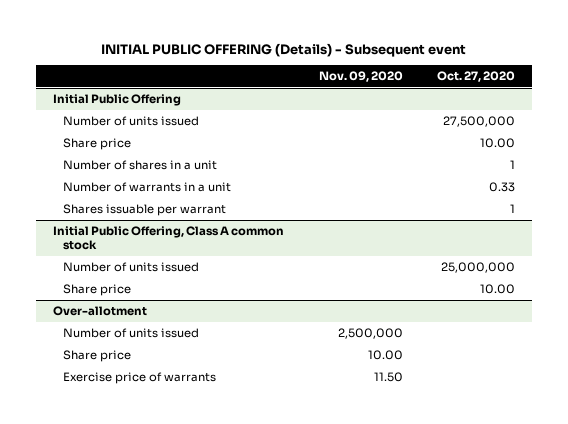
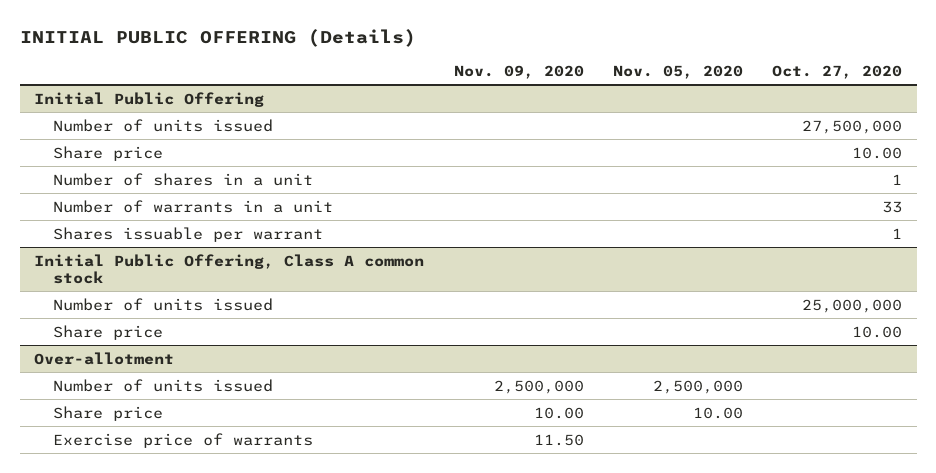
- INITIAL PUBLIC OFFERING (Details) - Subsequent event
+ INITIAL PUBLIC OFFERING (Details)
- | Nov. 09, 2020 | Oct. 27, 2020
+ | Nov. 09, 2020 | Nov. 05, 2020 | Oct. 27, 2020
@ Initial Public Offering
- Number of warrants in a unit | | 0.33
+ Number of warrants in a unit | | | 33

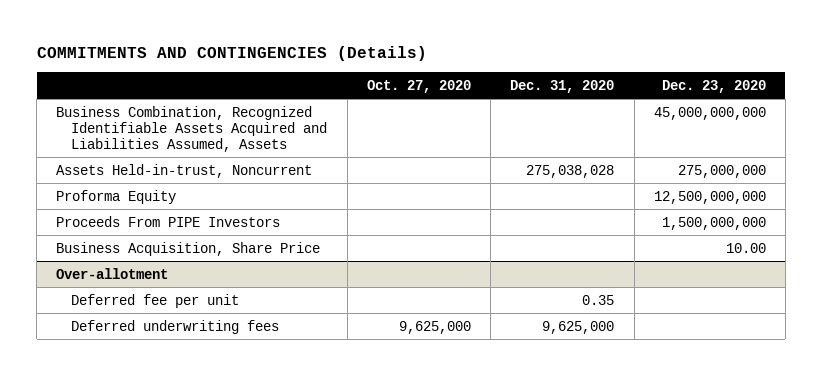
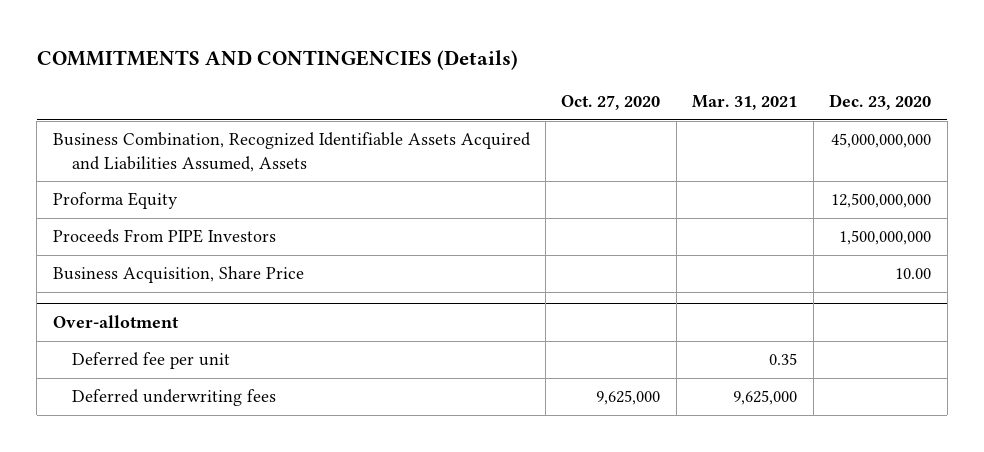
- | Oct. 27, 2020 | Dec. 31, 2020 | Dec. 23, 2020
+ | Oct. 27, 2020 | Mar. 31, 2021 | Dec. 23, 2020
- Assets Held-in-trust, Noncurrent | | 275,038,028 | 275,000,000

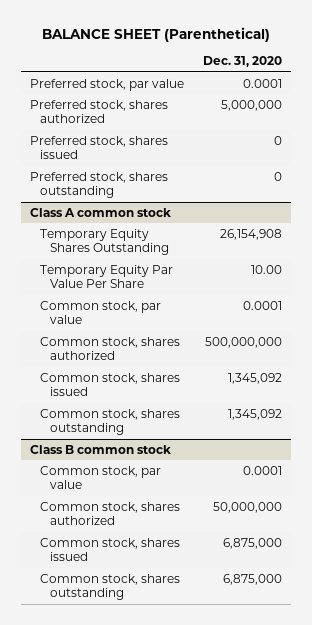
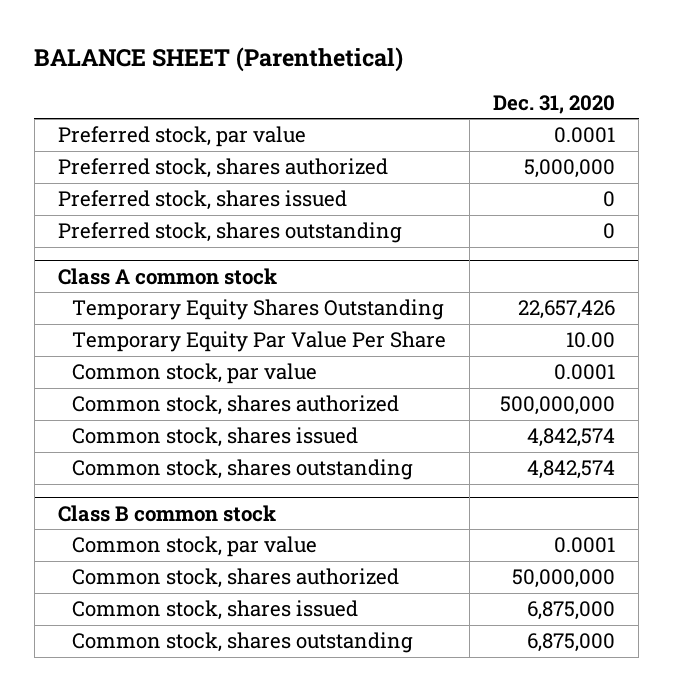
@ Class A common stock
- Temporary Equity Shares Outstanding | 26,154,908
+ Temporary Equity Shares Outstanding | 22,657,426
- Common stock, shares issued | 1,345,092
- Common stock, shares outstanding | 1,345,092
+ Common stock, shares issued | 4,842,574
+ Common stock, shares outstanding | 4,842,574

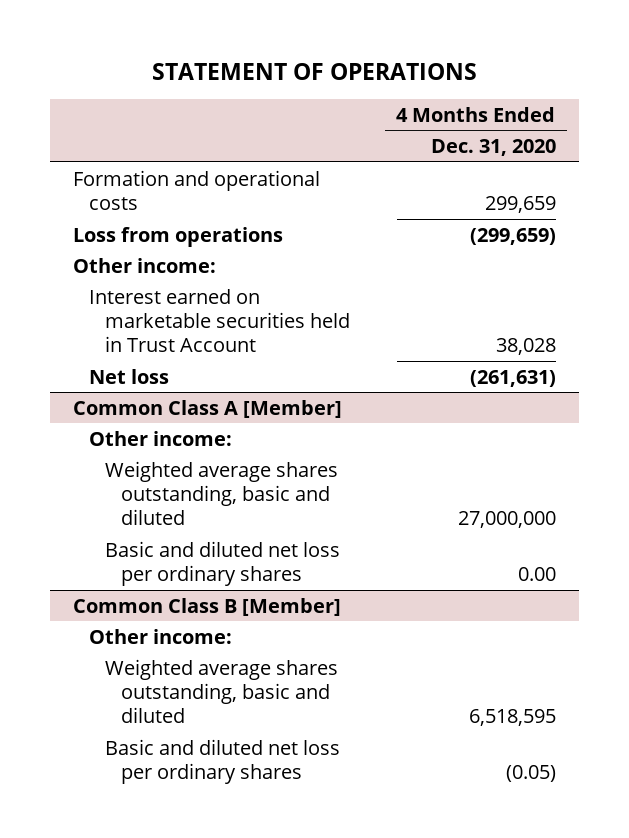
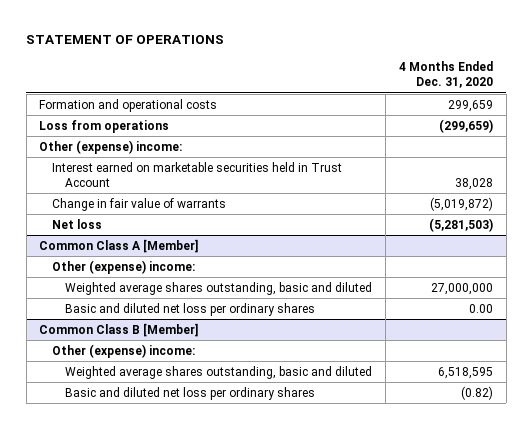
- Other income:
+ Other (expense) income:
- Net loss | (261,631)
+ Change in fair value of warrants | (5,019,872)
+ Net loss | (5,281,503)
@ Common Class A [Member]
- Other income:
+ Other (expense) income:
@ Common Class B [Member]
- Other income:
+ Other (expense) income:
- Basic and diluted net loss per ordinary shares | (0.05)
+ Basic and diluted net loss per ordinary shares | (0.82)

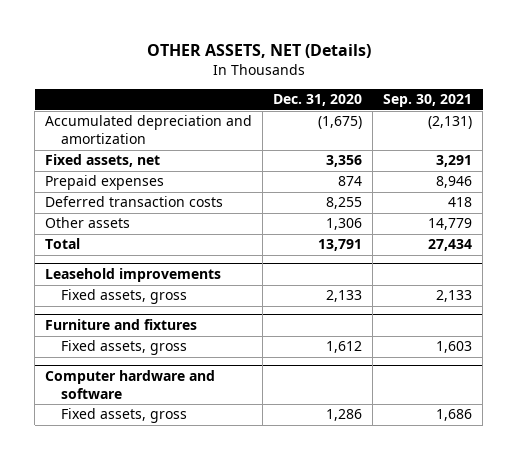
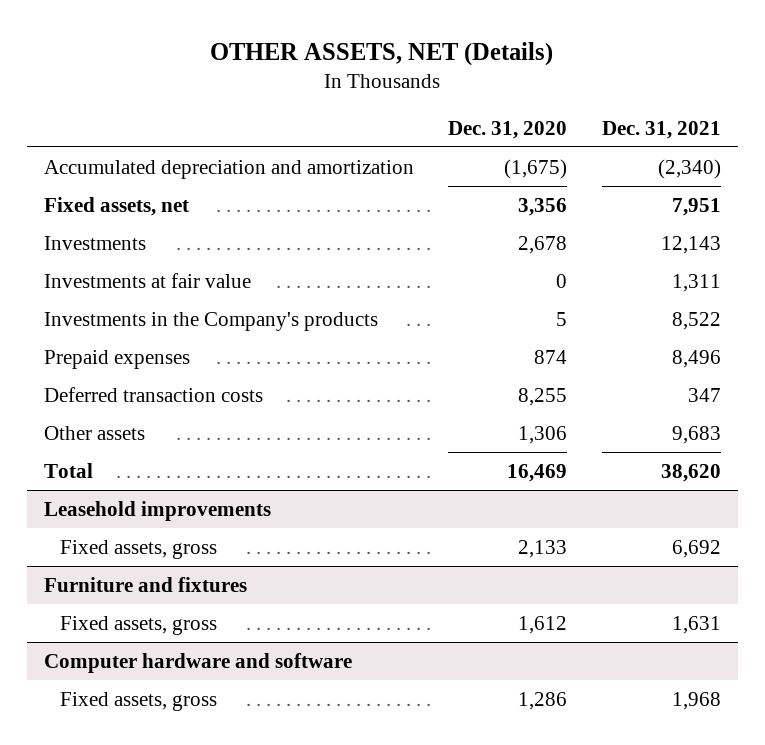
- | Dec. 31, 2020 | Sep. 30, 2021
+ | Dec. 31, 2020 | Dec. 31, 2021
+ Investments | 2,678 | 12,143
+ Investments at fair value | 0 | 1,311
+ Investments in the Company's products | 5 | 8,522
- Total | 13,791 | 27,434
+ Total | 16,469 | 38,620

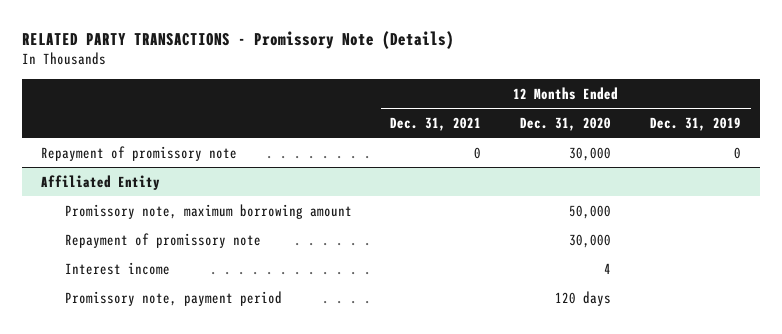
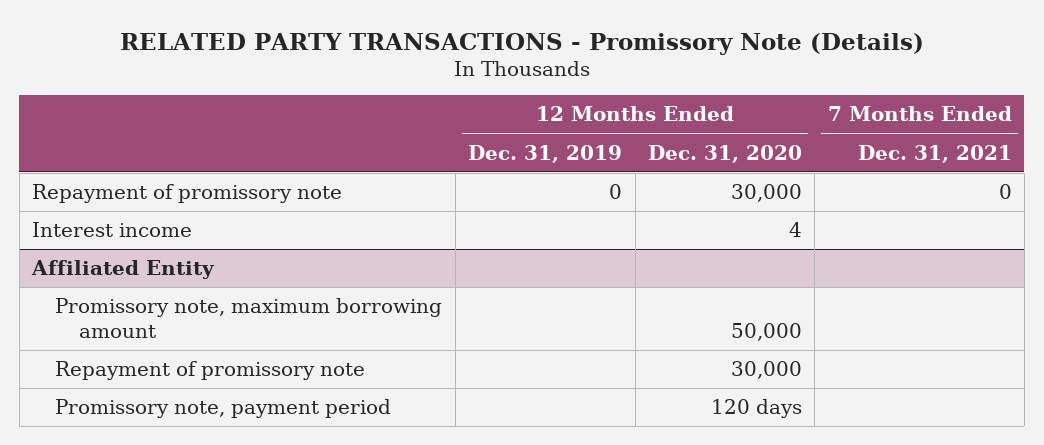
- | 12 Months Ended Dec. 31, 2021 | 12 Months Ended Dec. 31, 2020 | 12 Months Ended Dec. 31, 2019
+ | 12 Months Ended Dec. 31, 2019 | 12 Months Ended Dec. 31, 2020 | 7 Months Ended Dec. 31, 2021
+ Interest income | | 4 |
@ Affiliated Entity
- Interest income | | 4 |

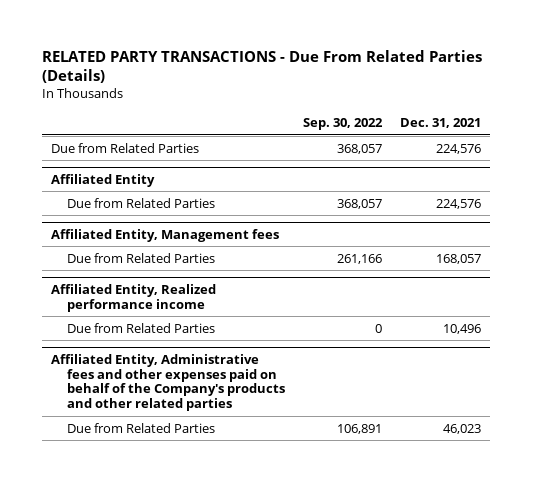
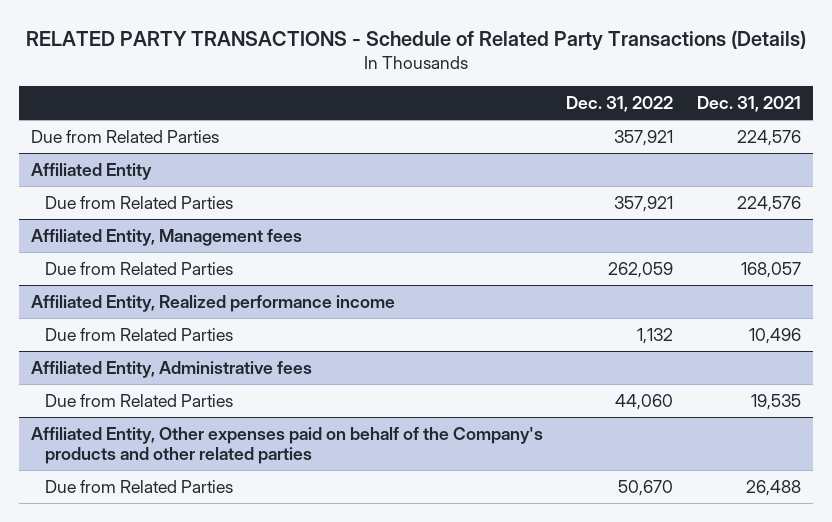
- RELATED PARTY TRANSACTIONS - Due From Related Parties (Details)
+ RELATED PARTY TRANSACTIONS - Schedule of Related Party Transactions (Details)
- | Sep. 30, 2022 | Dec. 31, 2021
+ | Dec. 31, 2022 | Dec. 31, 2021
- Affiliated Entity, Administrative fees and other expenses paid on behalf of the Company's products and other related parties
- Due from Related Parties | 106,891 | 46,023
+ Affiliated Entity, Administrative fees
+ Due from Related Parties | 44,060 | 19,535
+ Affiliated Entity, Other expenses paid on behalf of the Company's products and other related parties
+ Due from Related Parties | 50,670 | 26,488

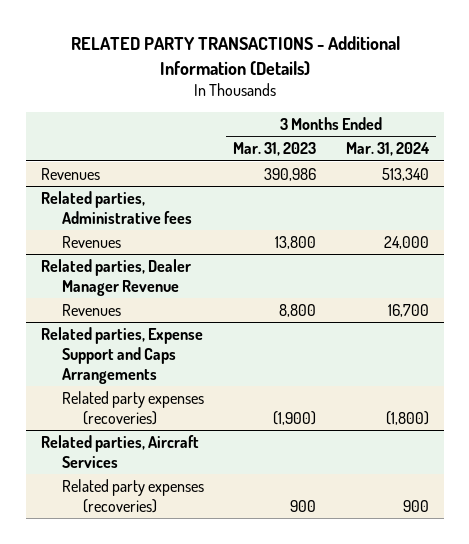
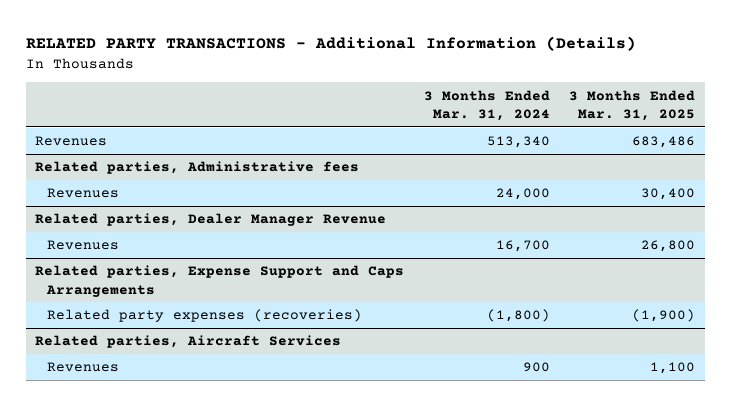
- | 3 Months Ended Mar. 31, 2023 | 3 Months Ended Mar. 31, 2024
+ | 3 Months Ended Mar. 31, 2024 | 3 Months Ended Mar. 31, 2025
@ Related parties, Aircraft Services
- Related party expenses (recoveries) | 900 | 900
+ Revenues | 900 | 1,100

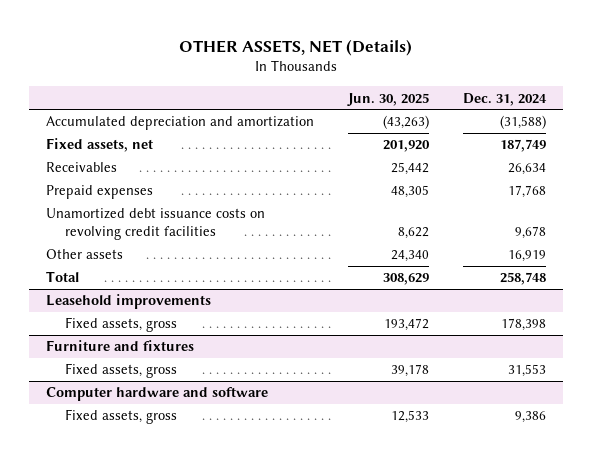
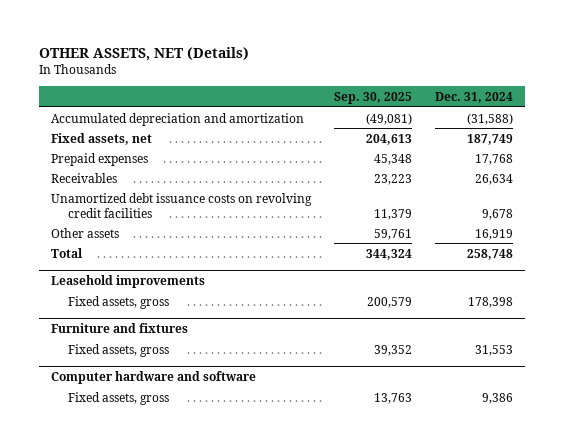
- | Jun. 30, 2025 | Dec. 31, 2024
+ | Sep. 30, 2025 | Dec. 31, 2024
moved down: Receivables | 23,223 | 26,634

